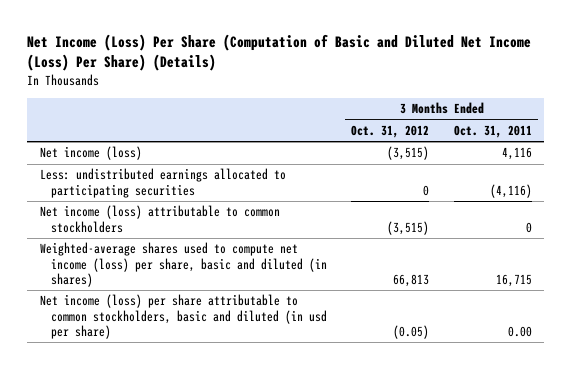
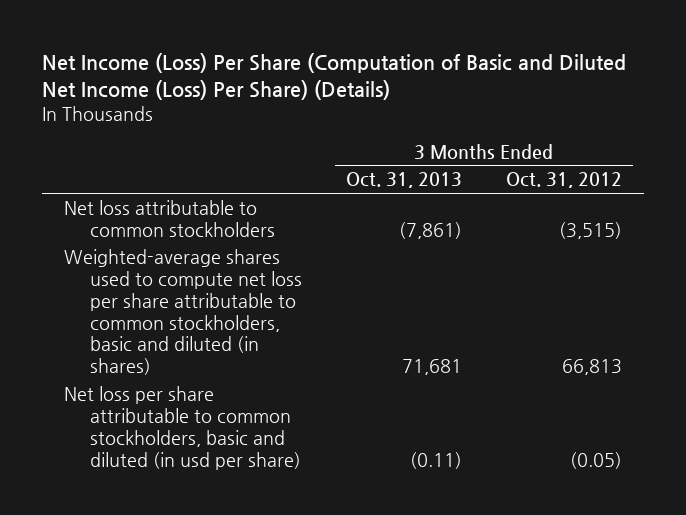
- | 3 Months Ended Oct. 31, 2012 | 3 Months Ended Oct. 31, 2011
+ | 3 Months Ended Oct. 31, 2013 | 3 Months Ended Oct. 31, 2012
- Net income (loss) | (3,515) | 4,116
- Less: undistributed earnings allocated to participating securities | 0 | (4,116)
- Net income (loss) attributable to common stockholders | (3,515) | 0
- Weighted-average shares used to compute net income (loss) per share, basic and diluted (in shares) | 66,813 | 16,715
- Net income (loss) per share attributable to common stockholders, basic and diluted (in usd per share) | (0.05) | 0.00
+ Net loss attributable to common stockholders | (7,861) | (3,515)
+ Weighted-average shares used to compute net loss per share attributable to common stockholders, basic and diluted (in shares) | 71,681 | 66,813
+ Net loss per share attributable to common stockholders, basic and diluted (in usd per share) | (0.11) | (0.05)

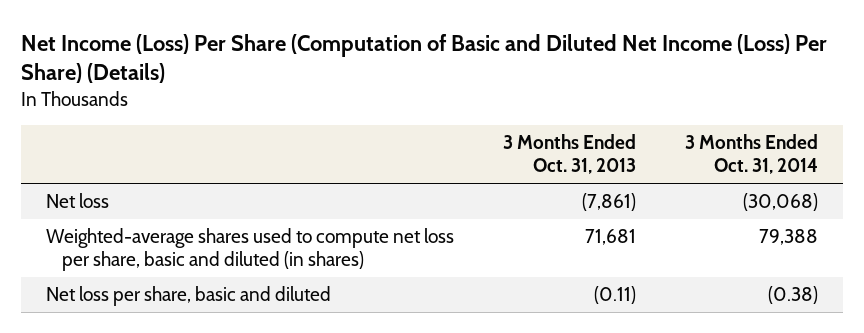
- | 3 Months Ended Oct. 31, 2013 | 3 Months Ended Oct. 31, 2012
+ | 3 Months Ended Oct. 31, 2013 | 3 Months Ended Oct. 31, 2014
- Net loss attributable to common stockholders | (7,861) | (3,515)
- Weighted-average shares used to compute net loss per share attributable to common stockholders, basic and diluted (in shares) | 71,681 | 66,813
- Net loss per share attributable to common stockholders, basic and diluted (in usd per share) | (0.11) | (0.05)
+ Net loss | (7,861) | (30,068)
+ Weighted-average shares used to compute net loss per share, basic and diluted (in shares) | 71,681 | 79,388
+ Net loss per share, basic and diluted | (0.11) | (0.38)

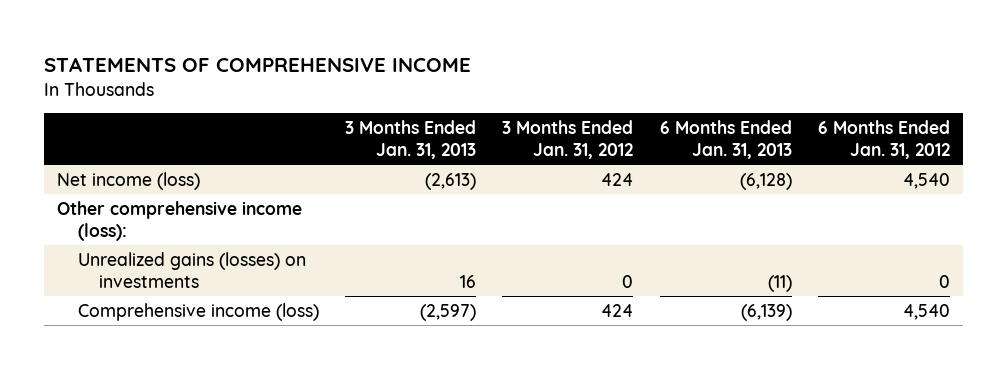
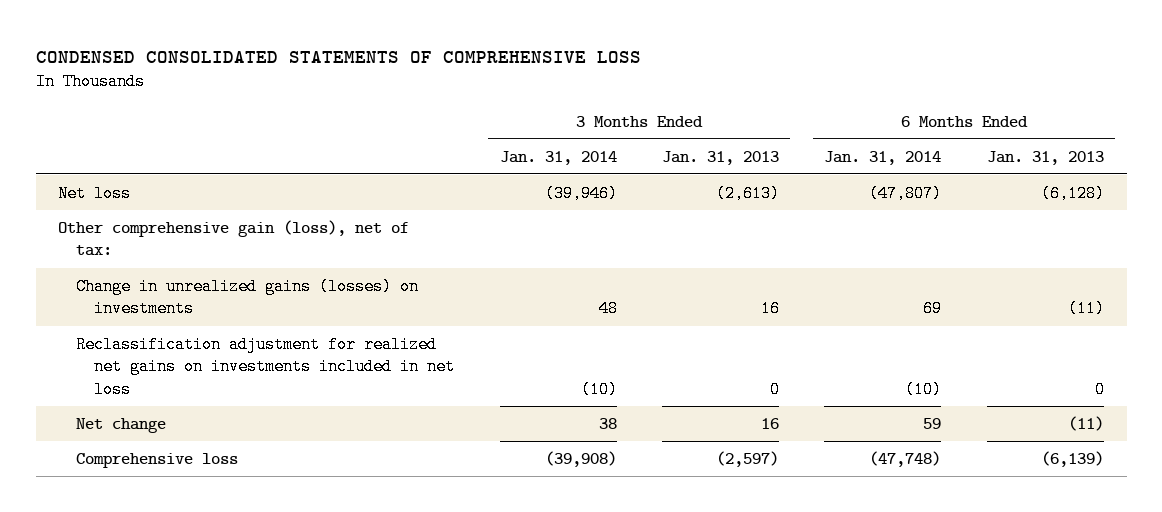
- STATEMENTS OF COMPREHENSIVE INCOME
+ CONDENSED CONSOLIDATED STATEMENTS OF COMPREHENSIVE LOSS
- | 3 Months Ended Jan. 31, 2013 | 3 Months Ended Jan. 31, 2012 | 6 Months Ended Jan. 31, 2013 | 6 Months Ended Jan. 31, 2012
+ | 3 Months Ended Jan. 31, 2014 | 3 Months Ended Jan. 31, 2013 | 6 Months Ended Jan. 31, 2014 | 6 Months Ended Jan. 31, 2013
- Net income (loss) | (2,613) | 424 | (6,128) | 4,540
- Other comprehensive income (loss):
- Unrealized gains (losses) on investments | 16 | 0 | (11) | 0
- Comprehensive income (loss) | (2,597) | 424 | (6,139) | 4,540
+ Net loss | (39,946) | (2,613) | (47,807) | (6,128)
+ Other comprehensive gain (loss), net of tax:
+ Change in unrealized gains (losses) on investments | 48 | 16 | 69 | (11)
+ Reclassification adjustment for realized net gains on investments included in net loss | (10) | 0 | (10) | 0
+ Net change | 38 | 16 | 59 | (11)
+ Comprehensive loss | (39,908) | (2,597) | (47,748) | (6,139)

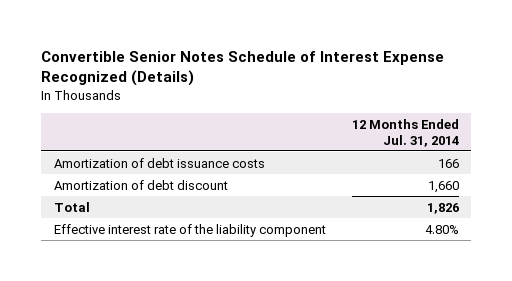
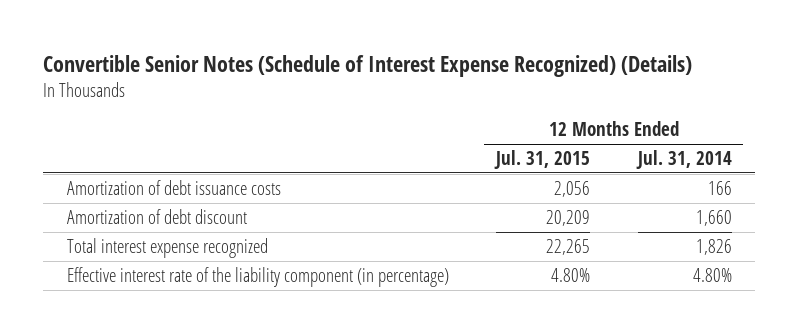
- Convertible Senior Notes Schedule of Interest Expense Recognized (Details)
+ Convertible Senior Notes (Schedule of Interest Expense Recognized) (Details)
- | 12 Months Ended Jul. 31, 2014
+ | 12 Months Ended Jul. 31, 2015 | 12 Months Ended Jul. 31, 2014
- Total | 1,826
- Effective interest rate of the liability component | 4.80%
+ Total interest expense recognized | 22,265 | 1,826
+ Effective interest rate of the liability component (in percentage) | 4.80% | 4.80%

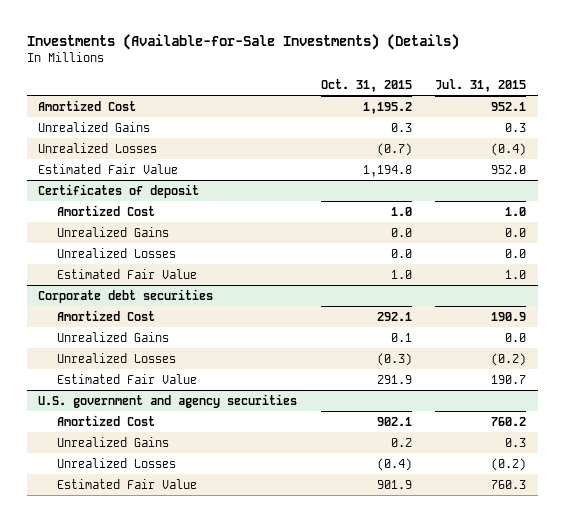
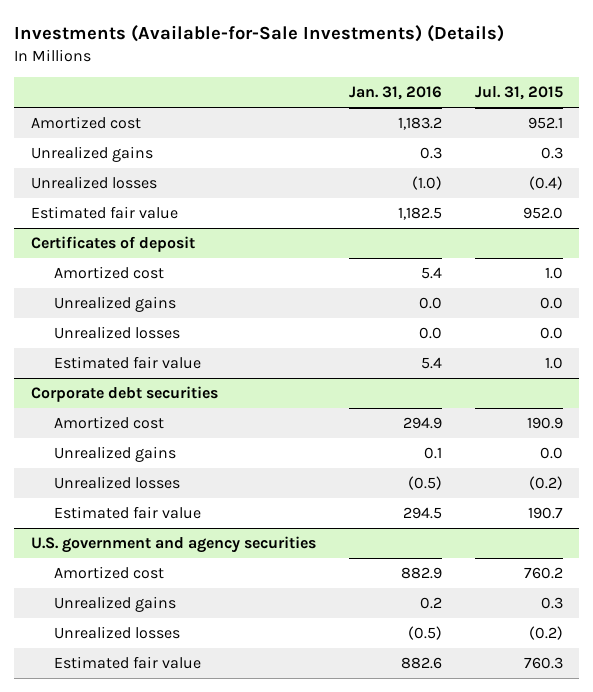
- | Oct. 31, 2015 | Jul. 31, 2015
+ | Jan. 31, 2016 | Jul. 31, 2015
- Amortized Cost | 1,195.2 | 952.1
- Unrealized Gains | 0.3 | 0.3
- Unrealized Losses | (0.7) | (0.4)
- Estimated Fair Value | 1,194.8 | 952.0
+ Amortized cost | 1,183.2 | 952.1
+ Unrealized gains | 0.3 | 0.3
+ Unrealized losses | (1.0) | (0.4)
+ Estimated fair value | 1,182.5 | 952.0
@ Certificates of deposit
- Amortized Cost | 1.0 | 1.0
- Unrealized Gains | 0.0 | 0.0
- Unrealized Losses | 0.0 | 0.0
- Estimated Fair Value | 1.0 | 1.0
+ Amortized cost | 5.4 | 1.0
+ Unrealized gains | 0.0 | 0.0
+ Unrealized losses | 0.0 | 0.0
+ Estimated fair value | 5.4 | 1.0
@ Corporate debt securities
- Amortized Cost | 292.1 | 190.9
- Unrealized Gains | 0.1 | 0.0
- Unrealized Losses | (0.3) | (0.2)
- Estimated Fair Value | 291.9 | 190.7
+ Amortized cost | 294.9 | 190.9
+ Unrealized gains | 0.1 | 0.0
+ Unrealized losses | (0.5) | (0.2)
+ Estimated fair value | 294.5 | 190.7
@ U.S. government and agency securities
- Amortized Cost | 902.1 | 760.2
- Unrealized Gains | 0.2 | 0.3
- Unrealized Losses | (0.4) | (0.2)
- Estimated Fair Value | 901.9 | 760.3
+ Amortized cost | 882.9 | 760.2
+ Unrealized gains | 0.2 | 0.3
+ Unrealized losses | (0.5) | (0.2)
+ Estimated fair value | 882.6 | 760.3

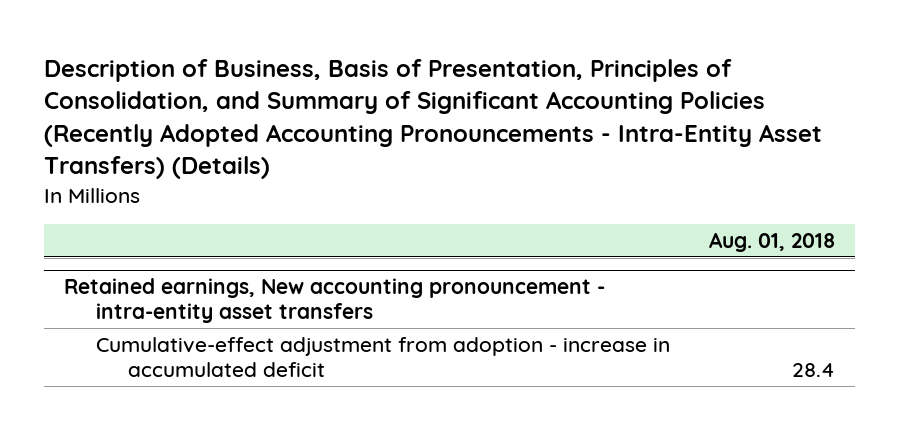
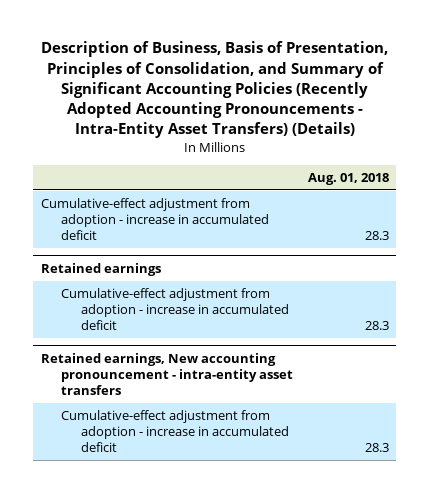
+ Cumulative-effect adjustment from adoption - increase in accumulated deficit | 28.3
+ Retained earnings
+ Cumulative-effect adjustment from adoption - increase in accumulated deficit | 28.3
@ Retained earnings, New accounting pronouncement - intra-entity asset transfers
- Cumulative-effect adjustment from adoption - increase in accumulated deficit | 28.4
+ Cumulative-effect adjustment from adoption - increase in accumulated deficit | 28.3

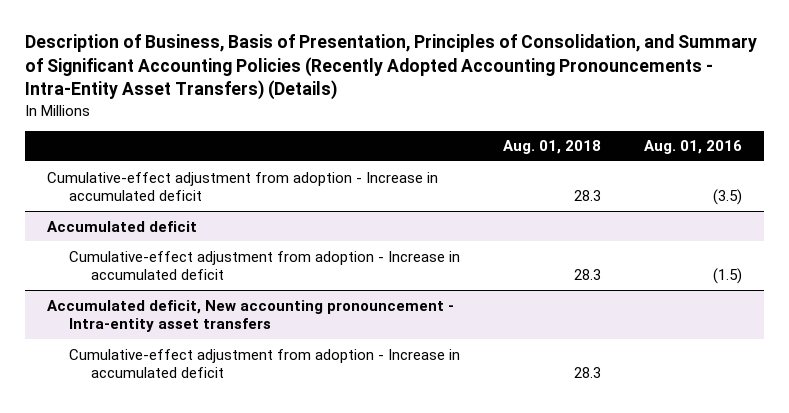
- | Aug. 01, 2018
+ | Aug. 01, 2018 | Aug. 01, 2016
- Cumulative-effect adjustment from adoption - increase in accumulated deficit | 28.3
- Retained earnings
- Cumulative-effect adjustment from adoption - increase in accumulated deficit | 28.3
- Retained earnings, New accounting pronouncement - intra-entity asset transfers
- Cumulative-effect adjustment from adoption - increase in accumulated deficit | 28.3
+ Cumulative-effect adjustment from adoption - Increase in accumulated deficit | 28.3 | (3.5)
+ Accumulated deficit
+ Cumulative-effect adjustment from adoption - Increase in accumulated deficit | 28.3 | (1.5)
+ Accumulated deficit, New accounting pronouncement - Intra-entity asset transfers
+ Cumulative-effect adjustment from adoption - Increase in accumulated deficit | 28.3 |

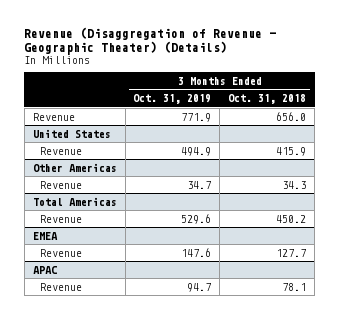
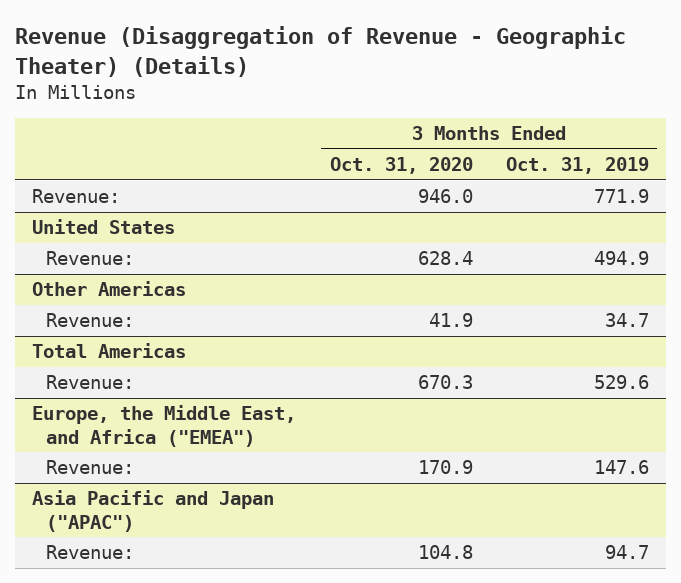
- | 3 Months Ended Oct. 31, 2019 | 3 Months Ended Oct. 31, 2018
+ | 3 Months Ended Oct. 31, 2020 | 3 Months Ended Oct. 31, 2019
- Revenue | 771.9 | 656.0
+ Revenue: | 946.0 | 771.9
@ United States
- Revenue | 494.9 | 415.9
+ Revenue: | 628.4 | 494.9
@ Other Americas
- Revenue | 34.7 | 34.3
+ Revenue: | 41.9 | 34.7
@ Total Americas
- Revenue | 529.6 | 450.2
- EMEA
- Revenue | 147.6 | 127.7
- APAC
- Revenue | 94.7 | 78.1
@ Total Americas
+ Revenue: | 670.3 | 529.6
+ Europe, the Middle East, and Africa ("EMEA")
+ Revenue: | 170.9 | 147.6
+ Asia Pacific and Japan ("APAC")
+ Revenue: | 104.8 | 94.7

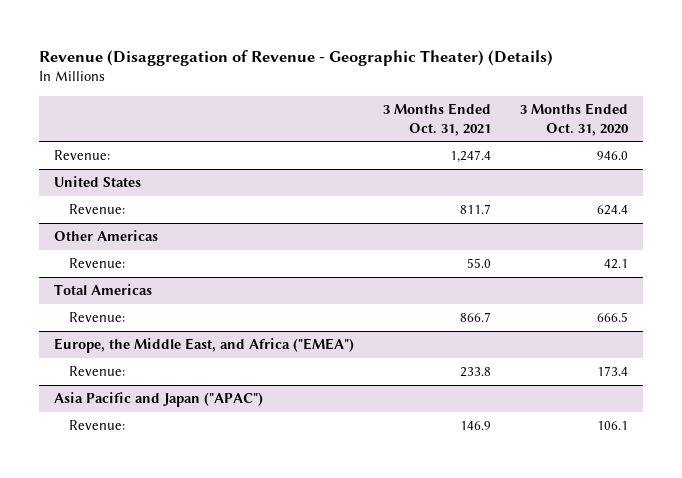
- | 3 Months Ended Oct. 31, 2020 | 3 Months Ended Oct. 31, 2019
+ | 3 Months Ended Oct. 31, 2021 | 3 Months Ended Oct. 31, 2020
@ United States
- Revenue: | 628.4 | 494.9
+ Revenue: | 811.7 | 624.4
@ Other Americas
- Revenue: | 41.9 | 34.7
+ Revenue: | 55.0 | 42.1
@ Total Americas
- Revenue: | 670.3 | 529.6
+ Revenue: | 866.7 | 666.5
@ Europe, the Middle East, and Africa ("EMEA")
- Revenue: | 170.9 | 147.6
+ Revenue: | 233.8 | 173.4
@ Asia Pacific and Japan ("APAC")
- Revenue: | 104.8 | 94.7
+ Revenue: | 146.9 | 106.1

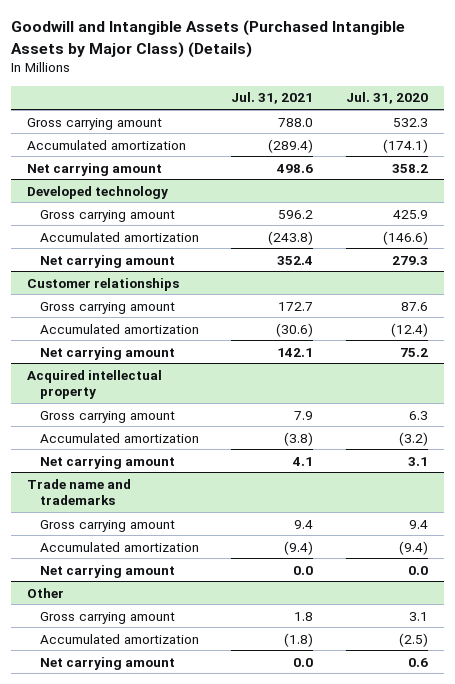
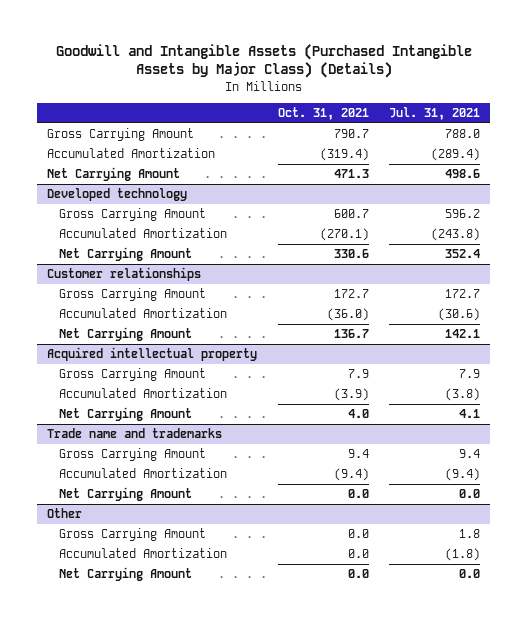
- | Jul. 31, 2021 | Jul. 31, 2020
+ | Oct. 31, 2021 | Jul. 31, 2021
- Gross carrying amount | 788.0 | 532.3
- Accumulated amortization | (289.4) | (174.1)
- Net carrying amount | 498.6 | 358.2
+ Gross Carrying Amount | 790.7 | 788.0
+ Accumulated Amortization | (319.4) | (289.4)
+ Net Carrying Amount | 471.3 | 498.6
@ Developed technology
- Gross carrying amount | 596.2 | 425.9
- Accumulated amortization | (243.8) | (146.6)
- Net carrying amount | 352.4 | 279.3
+ Gross Carrying Amount | 600.7 | 596.2
+ Accumulated Amortization | (270.1) | (243.8)
+ Net Carrying Amount | 330.6 | 352.4
@ Customer relationships
- Gross carrying amount | 172.7 | 87.6
- Accumulated amortization | (30.6) | (12.4)
- Net carrying amount | 142.1 | 75.2
+ Gross Carrying Amount | 172.7 | 172.7
+ Accumulated Amortization | (36.0) | (30.6)
+ Net Carrying Amount | 136.7 | 142.1
@ Acquired intellectual property
- Gross carrying amount | 7.9 | 6.3
- Accumulated amortization | (3.8) | (3.2)
- Net carrying amount | 4.1 | 3.1
+ Gross Carrying Amount | 7.9 | 7.9
+ Accumulated Amortization | (3.9) | (3.8)
+ Net Carrying Amount | 4.0 | 4.1
@ Trade name and trademarks
- Gross carrying amount | 9.4 | 9.4
- Accumulated amortization | (9.4) | (9.4)
- Net carrying amount | 0.0 | 0.0
+ Gross Carrying Amount | 9.4 | 9.4
+ Accumulated Amortization | (9.4) | (9.4)
+ Net Carrying Amount | 0.0 | 0.0
@ Other
- Gross carrying amount | 1.8 | 3.1
- Accumulated amortization | (1.8) | (2.5)
- Net carrying amount | 0.0 | 0.6
+ Gross Carrying Amount | 0.0 | 1.8
+ Accumulated Amortization | 0.0 | (1.8)
+ Net Carrying Amount | 0.0 | 0.0

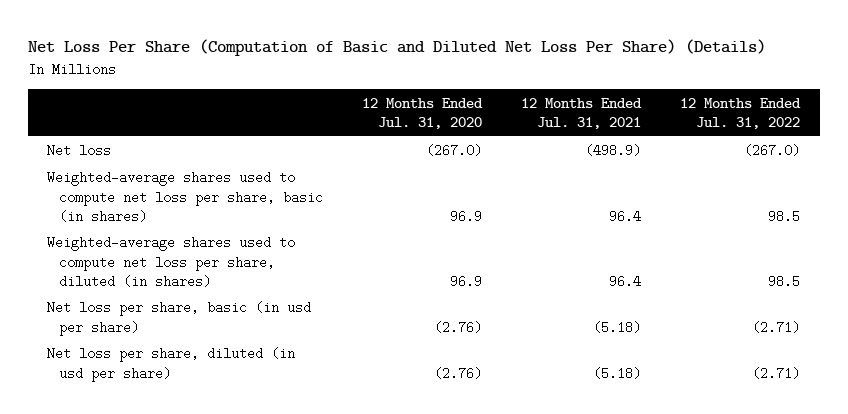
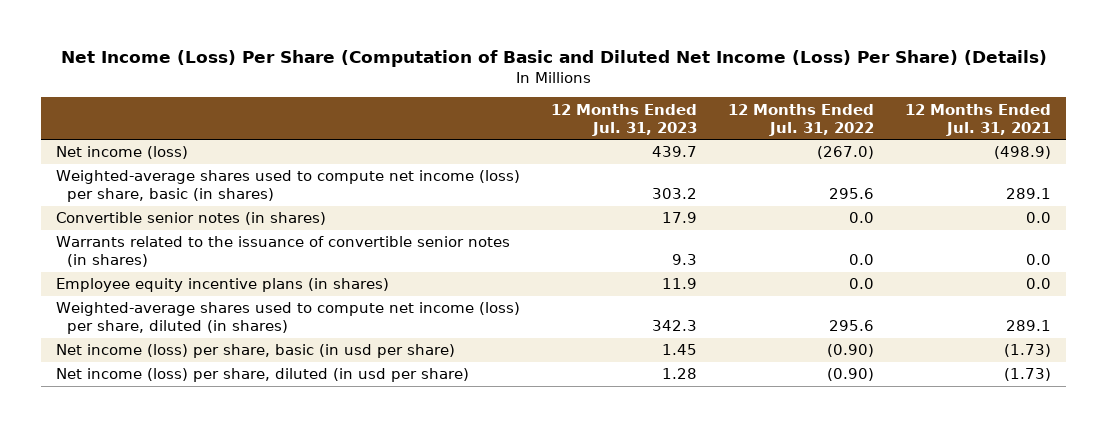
- Net Loss Per Share (Computation of Basic and Diluted Net Loss Per Share) (Details)
+ Net Income (Loss) Per Share (Computation of Basic and Diluted Net Income (Loss) Per Share) (Details)
- | 12 Months Ended Jul. 31, 2020 | 12 Months Ended Jul. 31, 2021 | 12 Months Ended Jul. 31, 2022
+ | 12 Months Ended Jul. 31, 2023 | 12 Months Ended Jul. 31, 2022 | 12 Months Ended Jul. 31, 2021
- Net loss | (267.0) | (498.9) | (267.0)
- Weighted-average shares used to compute net loss per share, basic (in shares) | 96.9 | 96.4 | 98.5
- Weighted-average shares used to compute net loss per share, diluted (in shares) | 96.9 | 96.4 | 98.5
- Net loss per share, basic (in usd per share) | (2.76) | (5.18) | (2.71)
- Net loss per share, diluted (in usd per share) | (2.76) | (5.18) | (2.71)
+ Net income (loss) | 439.7 | (267.0) | (498.9)
+ Weighted-average shares used to compute net income (loss) per share, basic (in shares) | 303.2 | 295.6 | 289.1
+ Convertible senior notes (in shares) | 17.9 | 0.0 | 0.0
+ Warrants related to the issuance of convertible senior notes (in shares) | 9.3 | 0.0 | 0.0
+ Employee equity incentive plans (in shares) | 11.9 | 0.0 | 0.0
+ Weighted-average shares used to compute net income (loss) per share, diluted (in shares) | 342.3 | 295.6 | 289.1
+ Net income (loss) per share, basic (in usd per share) | 1.45 | (0.90) | (1.73)
+ Net income (loss) per share, diluted (in usd per share) | 1.28 | (0.90) | (1.73)

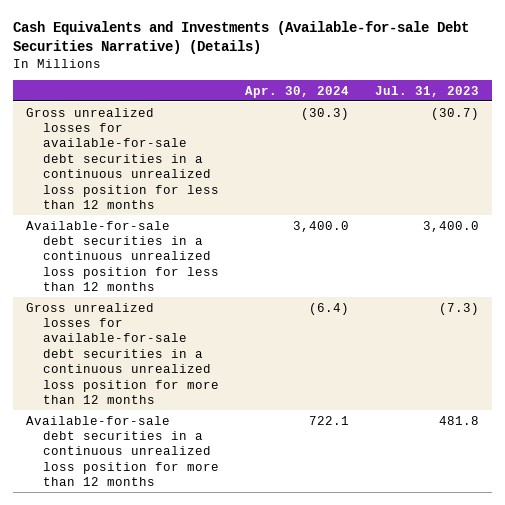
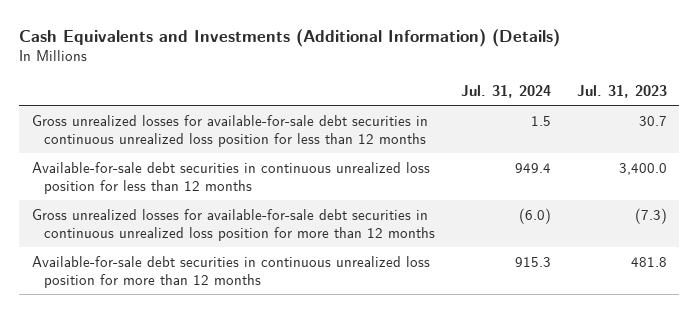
- Cash Equivalents and Investments (Available-for-sale Debt Securities Narrative) (Details)
+ Cash Equivalents and Investments (Additional Information) (Details)
- | Apr. 30, 2024 | Jul. 31, 2023
+ | Jul. 31, 2024 | Jul. 31, 2023
- Gross unrealized losses for available-for-sale debt securities in a continuous unrealized loss position for less than 12 months | (30.3) | (30.7)
- Available-for-sale debt securities in a continuous unrealized loss position for less than 12 months | 3,400.0 | 3,400.0
- Gross unrealized losses for available-for-sale debt securities in a continuous unrealized loss position for more than 12 months | (6.4) | (7.3)
- Available-for-sale debt securities in a continuous unrealized loss position for more than 12 months | 722.1 | 481.8
+ Gross unrealized losses for available-for-sale debt securities in continuous unrealized loss position for less than 12 months | 1.5 | 30.7
+ Available-for-sale debt securities in continuous unrealized loss position for less than 12 months | 949.4 | 3,400.0
+ Gross unrealized losses for available-for-sale debt securities in continuous unrealized loss position for more than 12 months | (6.0) | (7.3)
+ Available-for-sale debt securities in continuous unrealized loss position for more than 12 months | 915.3 | 481.8

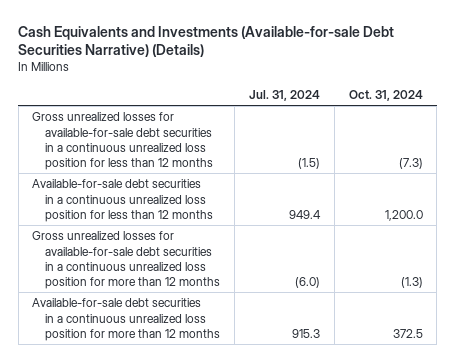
- Cash Equivalents and Investments (Additional Information) (Details)
+ Cash Equivalents and Investments (Available-for-sale Debt Securities Narrative) (Details)
- | Jul. 31, 2024 | Jul. 31, 2023
+ | Jul. 31, 2024 | Oct. 31, 2024
- Gross unrealized losses for available-for-sale debt securities in continuous unrealized loss position for less than 12 months | 1.5 | 30.7
- Available-for-sale debt securities in continuous unrealized loss position for less than 12 months | 949.4 | 3,400.0
- Gross unrealized losses for available-for-sale debt securities in continuous unrealized loss position for more than 12 months | (6.0) | (7.3)
- Available-for-sale debt securities in continuous unrealized loss position for more than 12 months | 915.3 | 481.8
+ Gross unrealized losses for available-for-sale debt securities in a continuous unrealized loss position for less than 12 months | (1.5) | (7.3)
+ Available-for-sale debt securities in a continuous unrealized loss position for less than 12 months | 949.4 | 1,200.0
+ Gross unrealized losses for available-for-sale debt securities in a continuous unrealized loss position for more than 12 months | (6.0) | (1.3)
+ Available-for-sale debt securities in a continuous unrealized loss position for more than 12 months | 915.3 | 372.5

